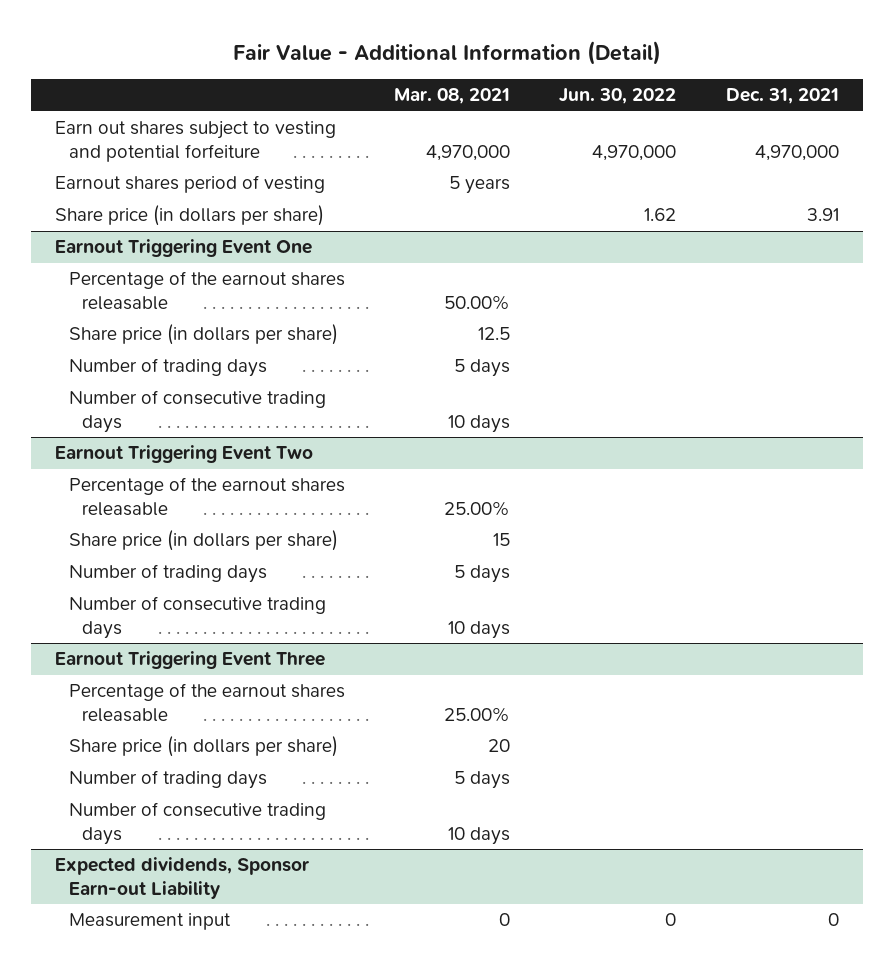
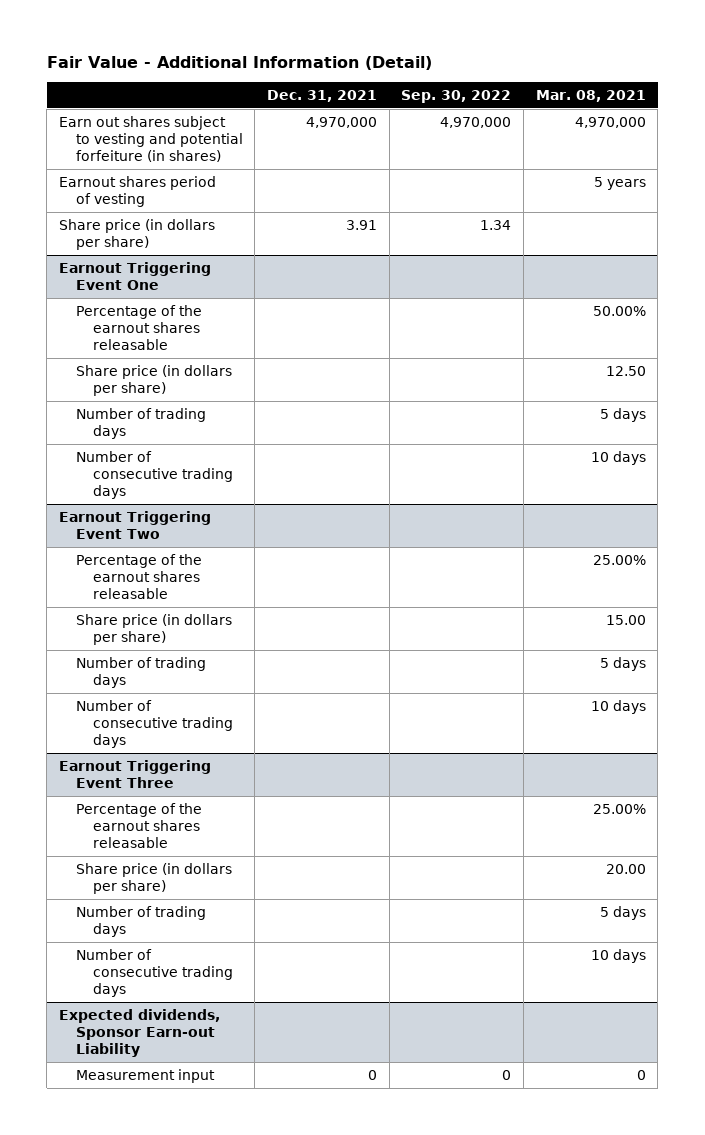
- | Mar. 08, 2021 | Jun. 30, 2022 | Dec. 31, 2021
+ | Dec. 31, 2021 | Sep. 30, 2022 | Mar. 08, 2021
- Earn out shares subject to vesting and potential forfeiture | 4,970,000 | 4,970,000 | 4,970,000
+ Earn out shares subject to vesting and potential forfeiture (in shares) | 4,970,000 | 4,970,000 | 4,970,000
@ Earnout Triggering Event One
- Share price (in dollars per share) | 12.5 | |
+ Share price (in dollars per share) | | | 12.50
@ Earnout Triggering Event Two
- Share price (in dollars per share) | 15 | |
+ Share price (in dollars per share) | | | 15.00
@ Earnout Triggering Event Three
- Share price (in dollars per share) | 20 | |
+ Share price (in dollars per share) | | | 20.00

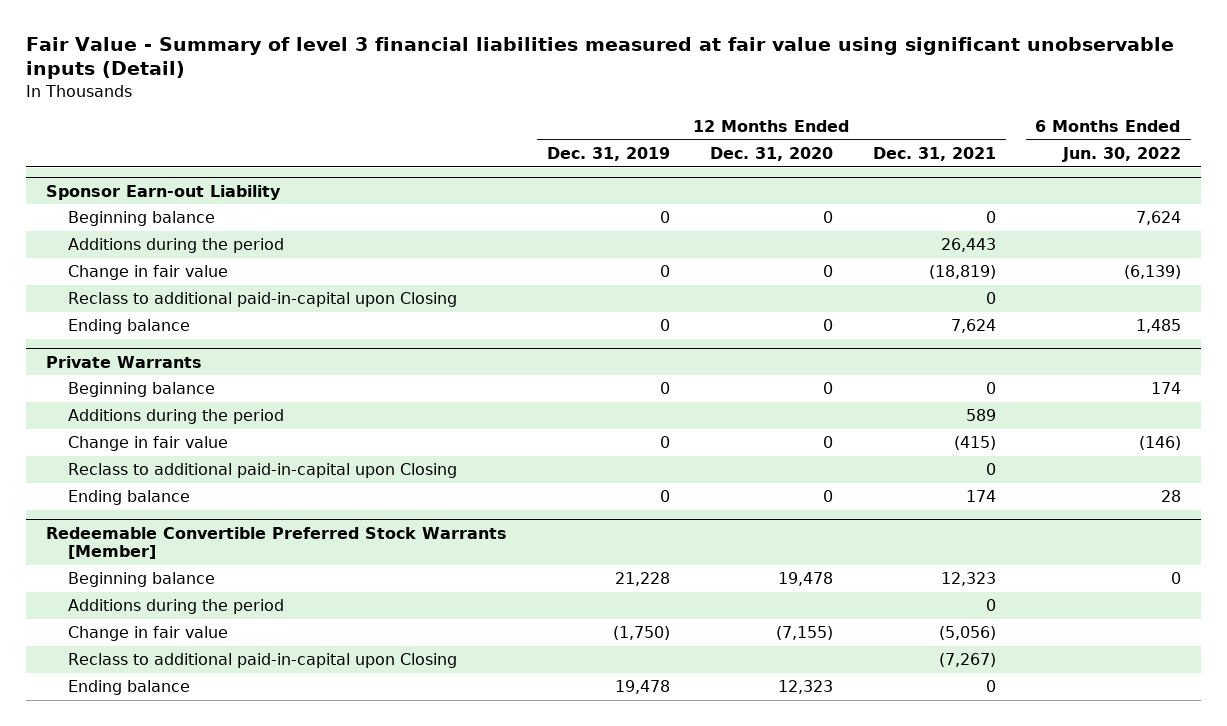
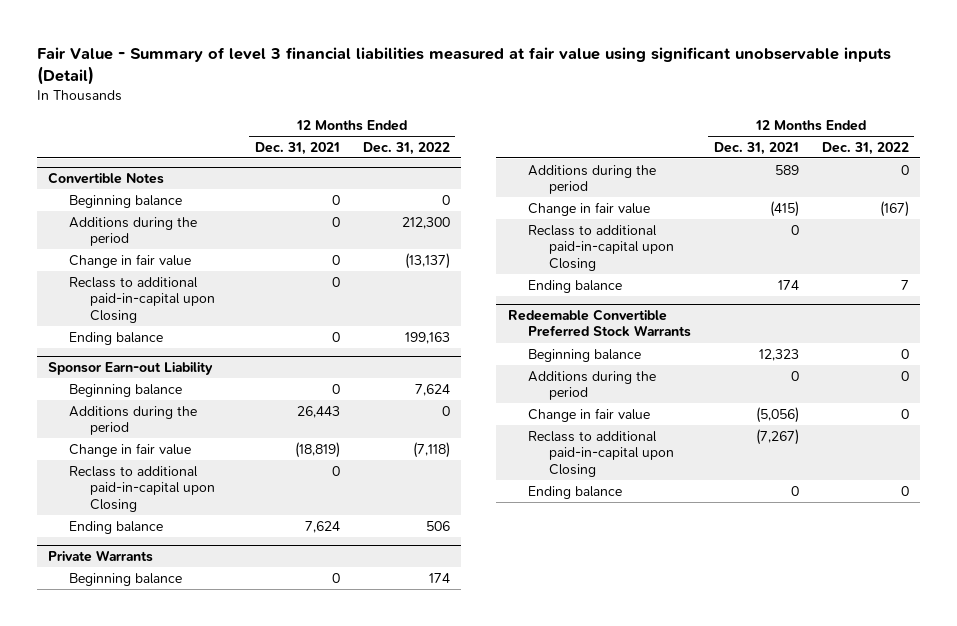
- | 12 Months Ended Dec. 31, 2019 | 12 Months Ended Dec. 31, 2020 | 12 Months Ended Dec. 31, 2021 | 6 Months Ended Jun. 30, 2022
+ | 12 Months Ended Dec. 31, 2021 | 12 Months Ended Dec. 31, 2022
+ Convertible Notes
+ Beginning balance | 0 | 0
+ Additions during the period | 0 | 212,300
+ Change in fair value | 0 | (13,137)
+ Reclass to additional paid-in-capital upon Closing | 0 |
+ Ending balance | 0 | 199,163
- Redeemable Convertible Preferred Stock Warrants [Member]
+ Redeemable Convertible Preferred Stock Warrants

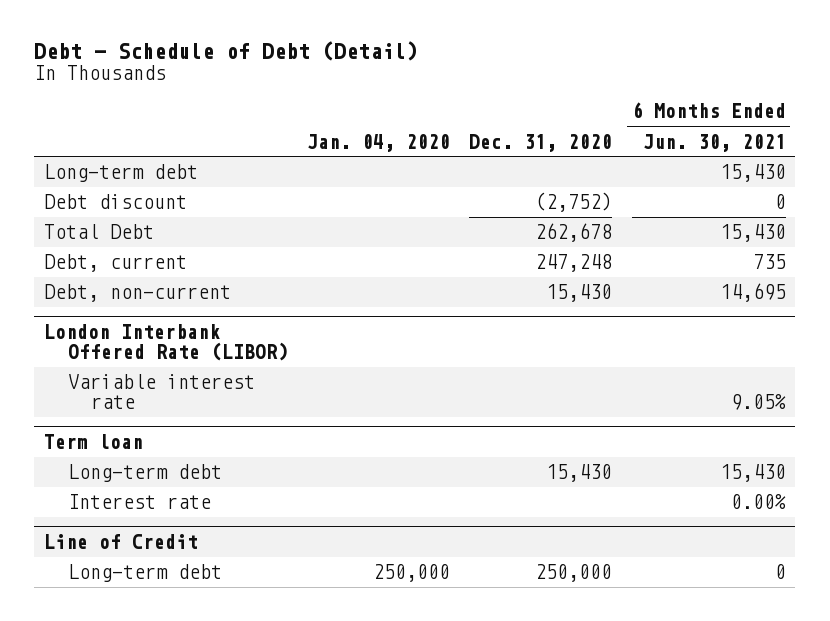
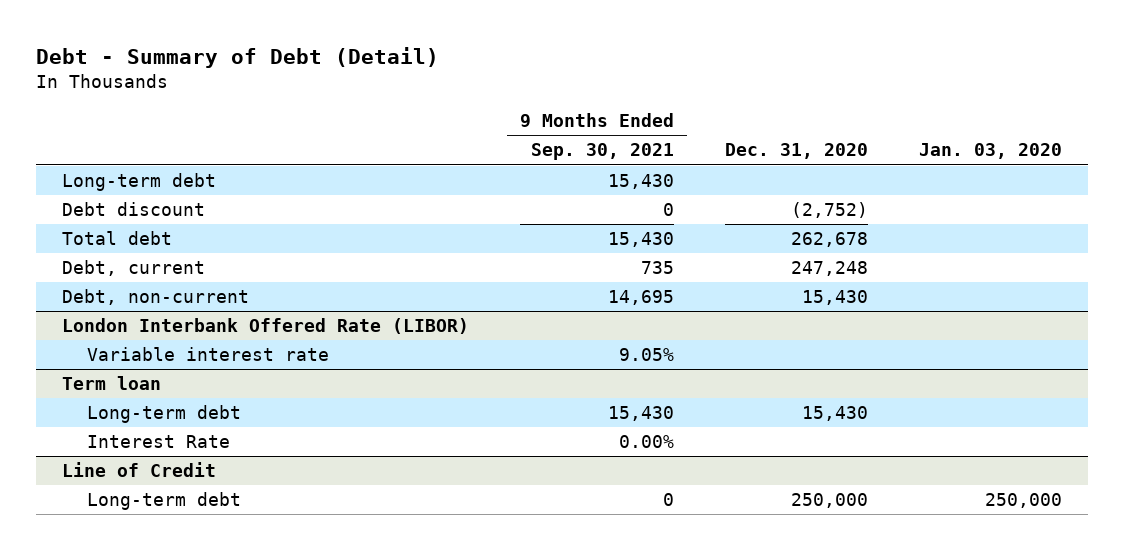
- Debt - Schedule of Debt (Detail)
+ Debt - Summary of Debt (Detail)
- | Jan. 04, 2020 | Dec. 31, 2020 | 6 Months Ended Jun. 30, 2021
+ | 9 Months Ended Sep. 30, 2021 | Dec. 31, 2020 | Jan. 03, 2020
- Total Debt | | 262,678 | 15,430
+ Total debt | 15,430 | 262,678 |
@ Term loan
- Interest rate | | | 0.00%
+ Interest Rate | 0.00% | |

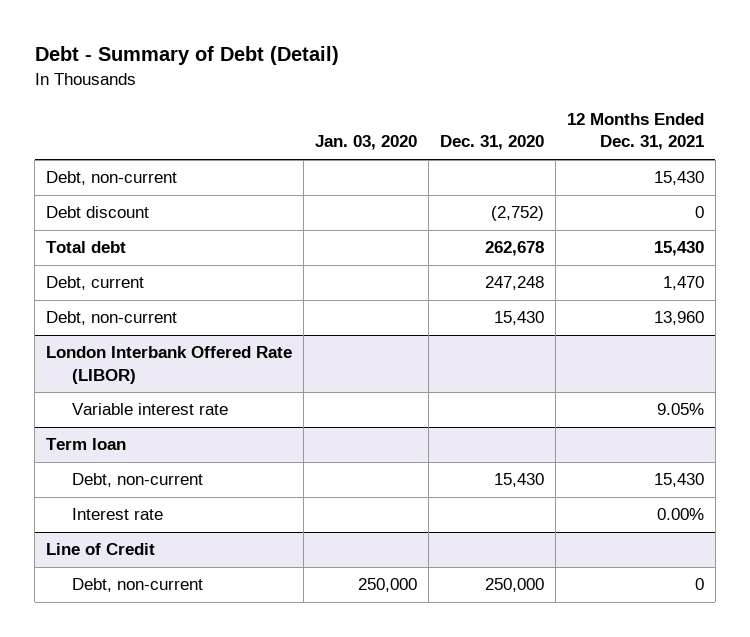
- | 9 Months Ended Sep. 30, 2021 | Dec. 31, 2020 | Jan. 03, 2020
+ | Jan. 03, 2020 | Dec. 31, 2020 | 12 Months Ended Dec. 31, 2021
- Long-term debt | 15,430 | |
+ Debt, non-current | | | 15,430
@ Term loan
- Long-term debt | 15,430 | 15,430 |
- Interest Rate | 0.00% | |
+ Debt, non-current | | 15,430 | 15,430
+ Interest rate | | | 0.00%
@ Line of Credit
- Long-term debt | 0 | 250,000 | 250,000
+ Debt, non-current | 250,000 | 250,000 | 0

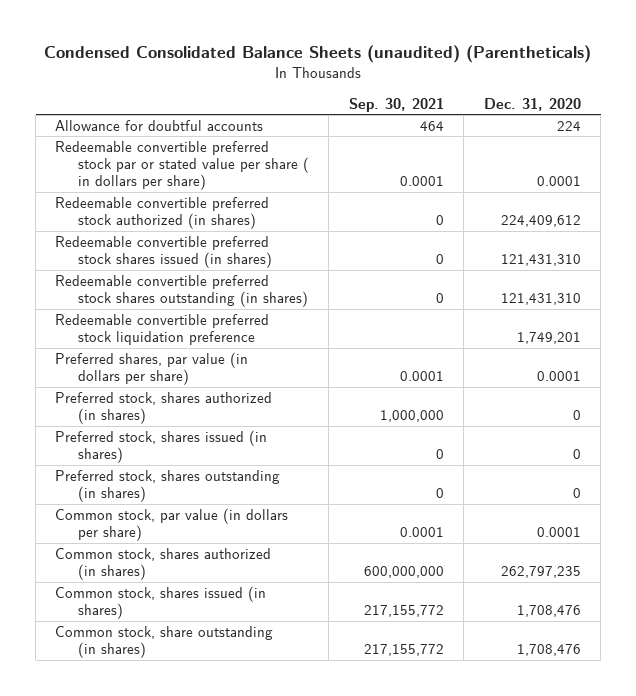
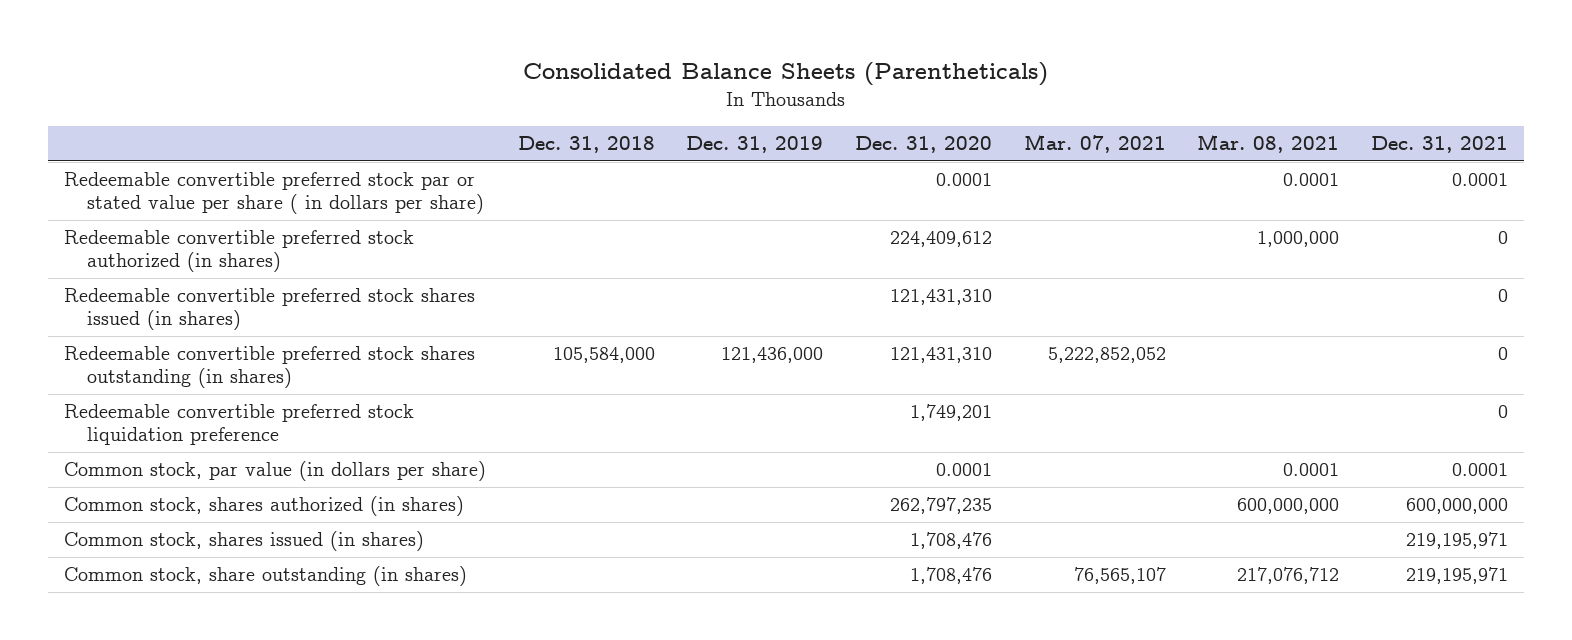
- Condensed Consolidated Balance Sheets (unaudited) (Parentheticals)
+ Consolidated Balance Sheets (Parentheticals)
- | Sep. 30, 2021 | Dec. 31, 2020
+ | Dec. 31, 2018 | Dec. 31, 2019 | Dec. 31, 2020 | Mar. 07, 2021 | Mar. 08, 2021 | Dec. 31, 2021
- Allowance for doubtful accounts | 464 | 224
- Preferred shares, par value (in dollars per share) | 0.0001 | 0.0001
- Preferred stock, shares authorized (in shares) | 1,000,000 | 0
- Preferred stock, shares issued (in shares) | 0 | 0
- Preferred stock, shares outstanding (in shares) | 0 | 0

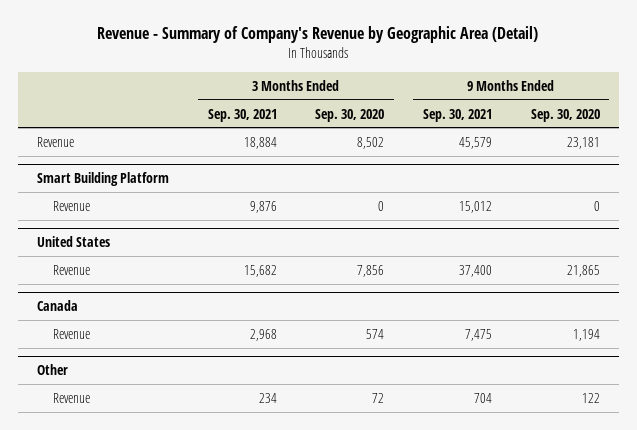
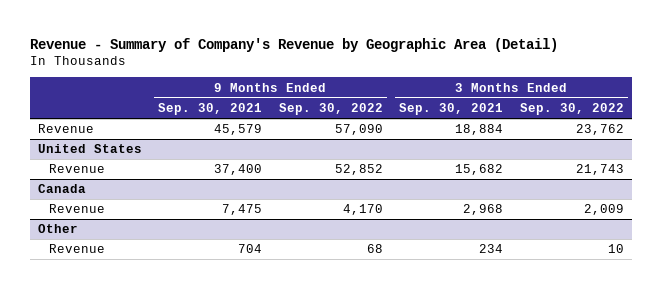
- | 3 Months Ended Sep. 30, 2021 | 3 Months Ended Sep. 30, 2020 | 9 Months Ended Sep. 30, 2021 | 9 Months Ended Sep. 30, 2020
+ | 9 Months Ended Sep. 30, 2021 | 9 Months Ended Sep. 30, 2022 | 3 Months Ended Sep. 30, 2021 | 3 Months Ended Sep. 30, 2022
- Smart Building Platform
- Revenue | 9,876 | 0 | 15,012 | 0

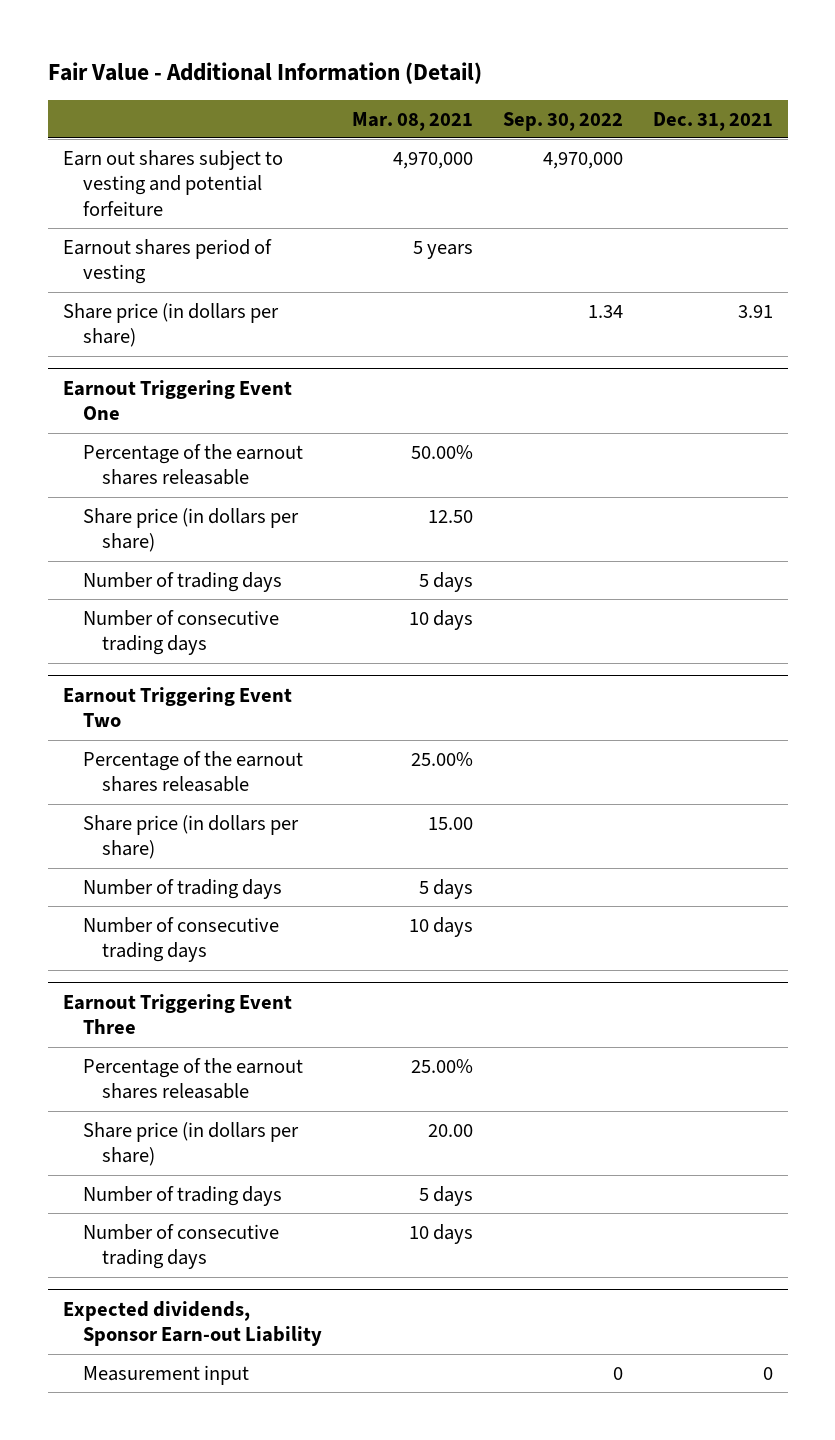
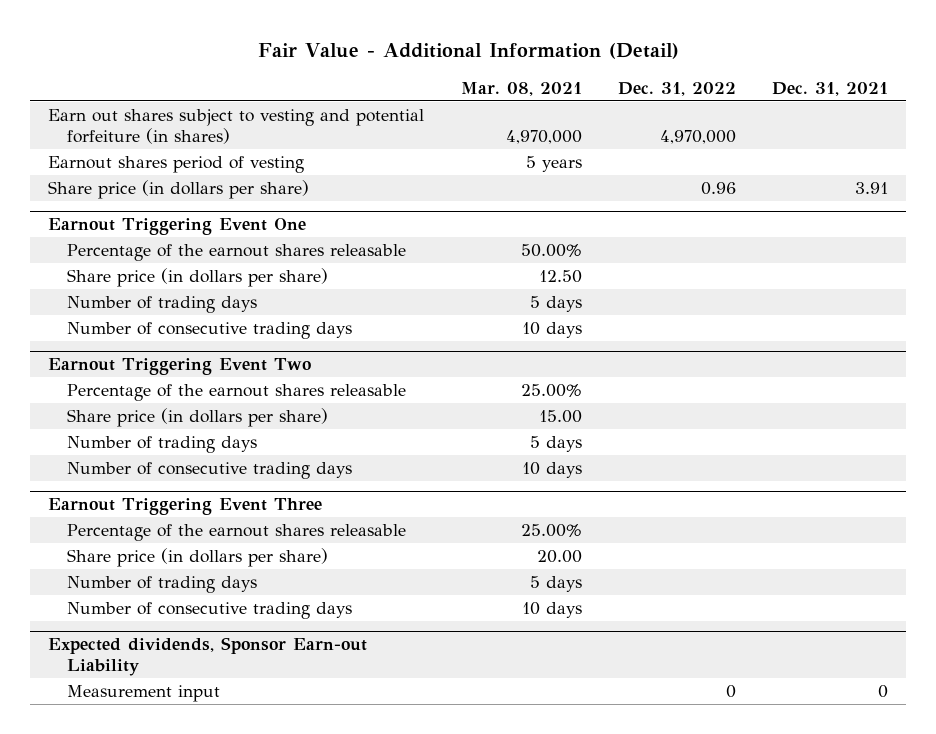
- | Mar. 08, 2021 | Sep. 30, 2022 | Dec. 31, 2021
+ | Mar. 08, 2021 | Dec. 31, 2022 | Dec. 31, 2021
- Earn out shares subject to vesting and potential forfeiture | 4,970,000 | 4,970,000 |
+ Earn out shares subject to vesting and potential forfeiture (in shares) | 4,970,000 | 4,970,000 |

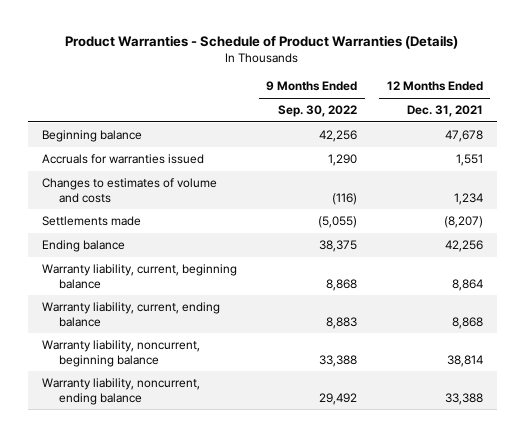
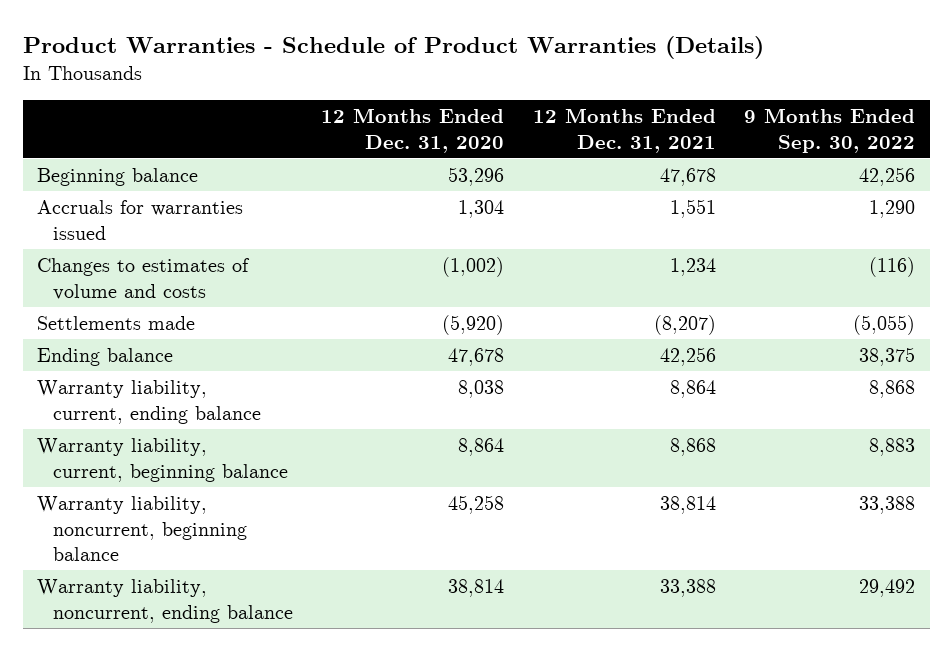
- | 9 Months Ended Sep. 30, 2022 | 12 Months Ended Dec. 31, 2021
+ | 12 Months Ended Dec. 31, 2020 | 12 Months Ended Dec. 31, 2021 | 9 Months Ended Sep. 30, 2022
- Warranty liability, current, beginning balance | 8,868 | 8,864
- Warranty liability, current, ending balance | 8,883 | 8,868
+ Warranty liability, current, ending balance | 8,038 | 8,864 | 8,868
+ Warranty liability, current, beginning balance | 8,864 | 8,868 | 8,883

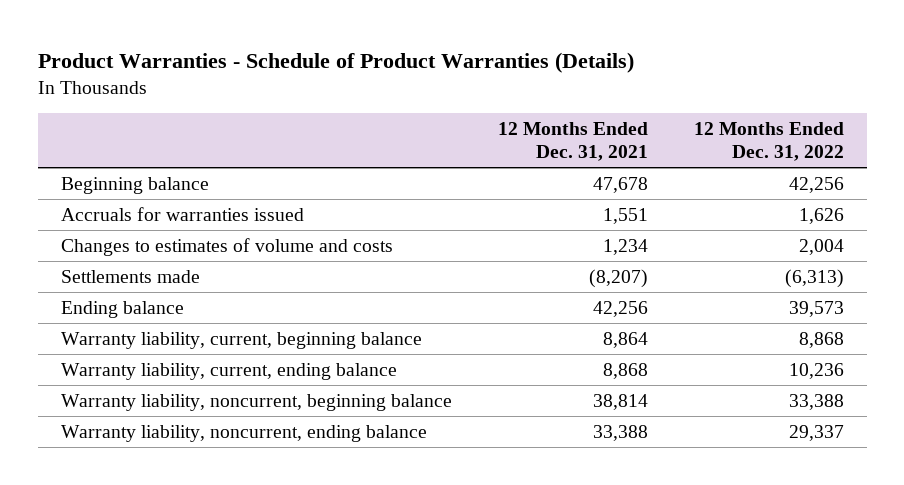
- | 12 Months Ended Dec. 31, 2020 | 12 Months Ended Dec. 31, 2021 | 9 Months Ended Sep. 30, 2022
+ | 12 Months Ended Dec. 31, 2021 | 12 Months Ended Dec. 31, 2022
- Warranty liability, current, ending balance | 8,038 | 8,864 | 8,868
- Warranty liability, current, beginning balance | 8,864 | 8,868 | 8,883
+ Warranty liability, current, beginning balance | 8,864 | 8,868
+ Warranty liability, current, ending balance | 8,868 | 10,236

